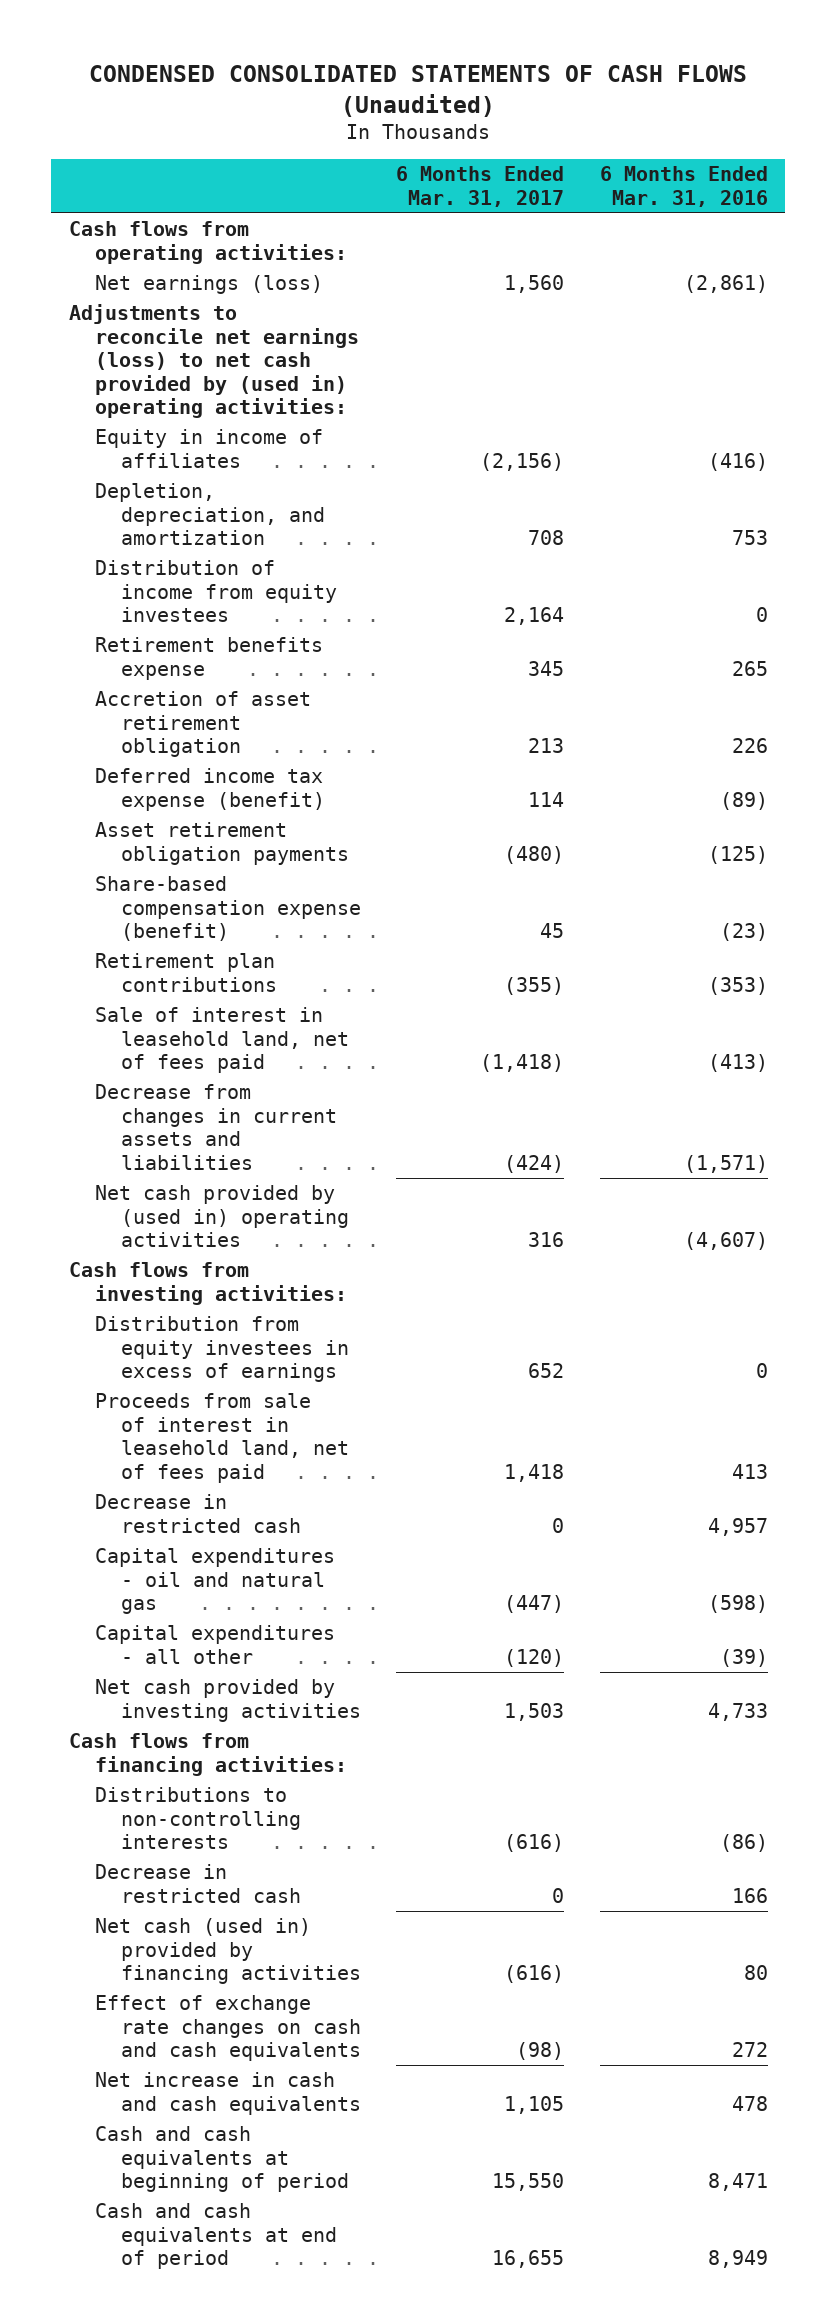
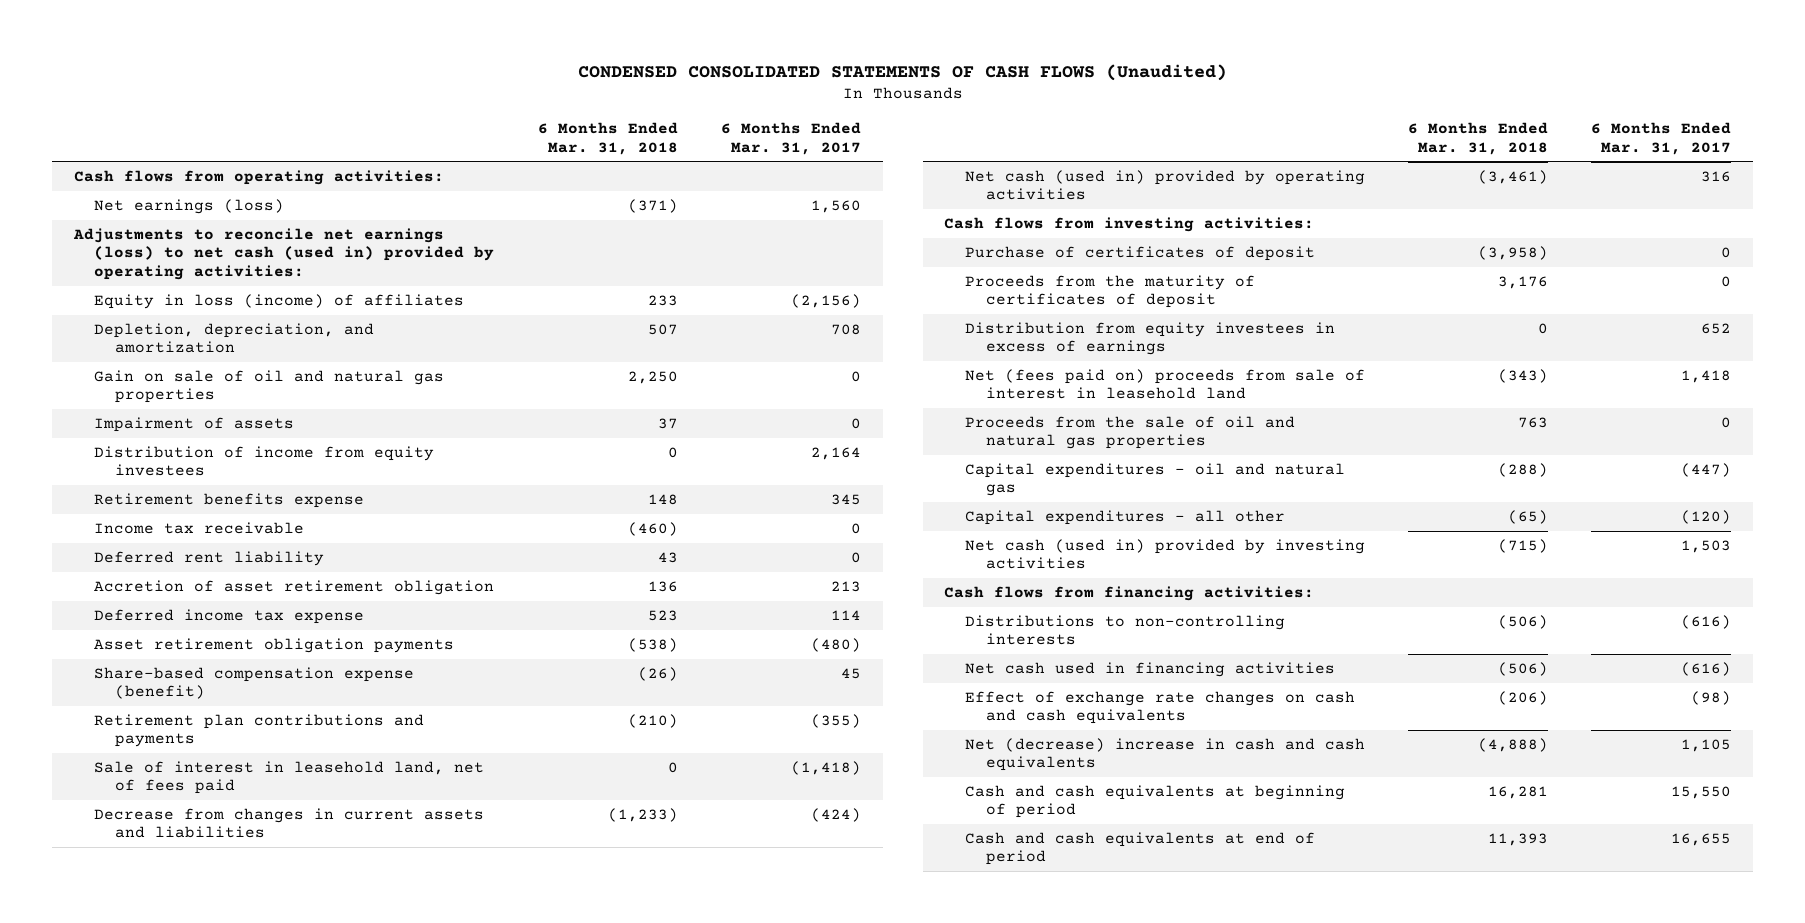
- | 6 Months Ended Mar. 31, 2017 | 6 Months Ended Mar. 31, 2016
+ | 6 Months Ended Mar. 31, 2018 | 6 Months Ended Mar. 31, 2017
- Adjustments to reconcile net earnings (loss) to net cash provided by (used in) operating activities:
- Equity in income of affiliates | (2,156) | (416)
+ Adjustments to reconcile net earnings (loss) to net cash (used in) provided by operating activities:
+ Equity in loss (income) of affiliates | 233 | (2,156)
+ Gain on sale of oil and natural gas properties | 2,250 | 0
+ Impairment of assets | 37 | 0
+ Income tax receivable | (460) | 0
+ Deferred rent liability | 43 | 0
- Deferred income tax expense (benefit) | 114 | (89)
+ Deferred income tax expense | 523 | 114
- Retirement plan contributions | (355) | (353)
+ Retirement plan contributions and payments | (210) | (355)
- Net cash provided by (used in) operating activities | 316 | (4,607)
+ Net cash (used in) provided by operating activities | (3,461) | 316
+ Purchase of certificates of deposit | (3,958) | 0
+ Proceeds from the maturity of certificates of deposit | 3,176 | 0
- Proceeds from sale of interest in leasehold land, net of fees paid | 1,418 | 413
- Decrease in restricted cash | 0 | 4,957
+ Net (fees paid on) proceeds from sale of interest in leasehold land | (343) | 1,418
+ Proceeds from the sale of oil and natural gas properties | 763 | 0
- Net cash provided by investing activities | 1,503 | 4,733
+ Net cash (used in) provided by investing activities | (715) | 1,503
- Decrease in restricted cash | 0 | 166
- Net cash (used in) provided by financing activities | (616) | 80
+ Net cash used in financing activities | (506) | (616)
- Net increase in cash and cash equivalents | 1,105 | 478
+ Net (decrease) increase in cash and cash equivalents | (4,888) | 1,105

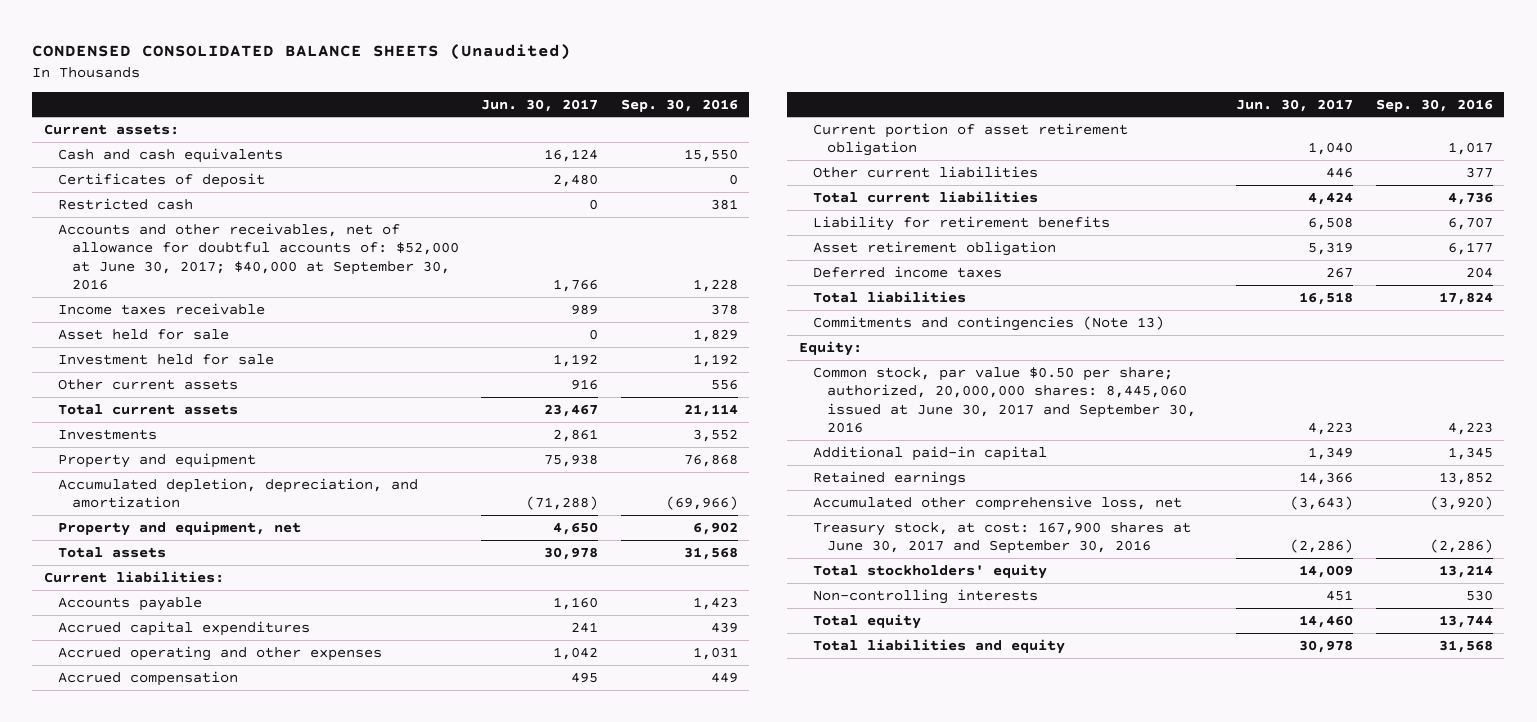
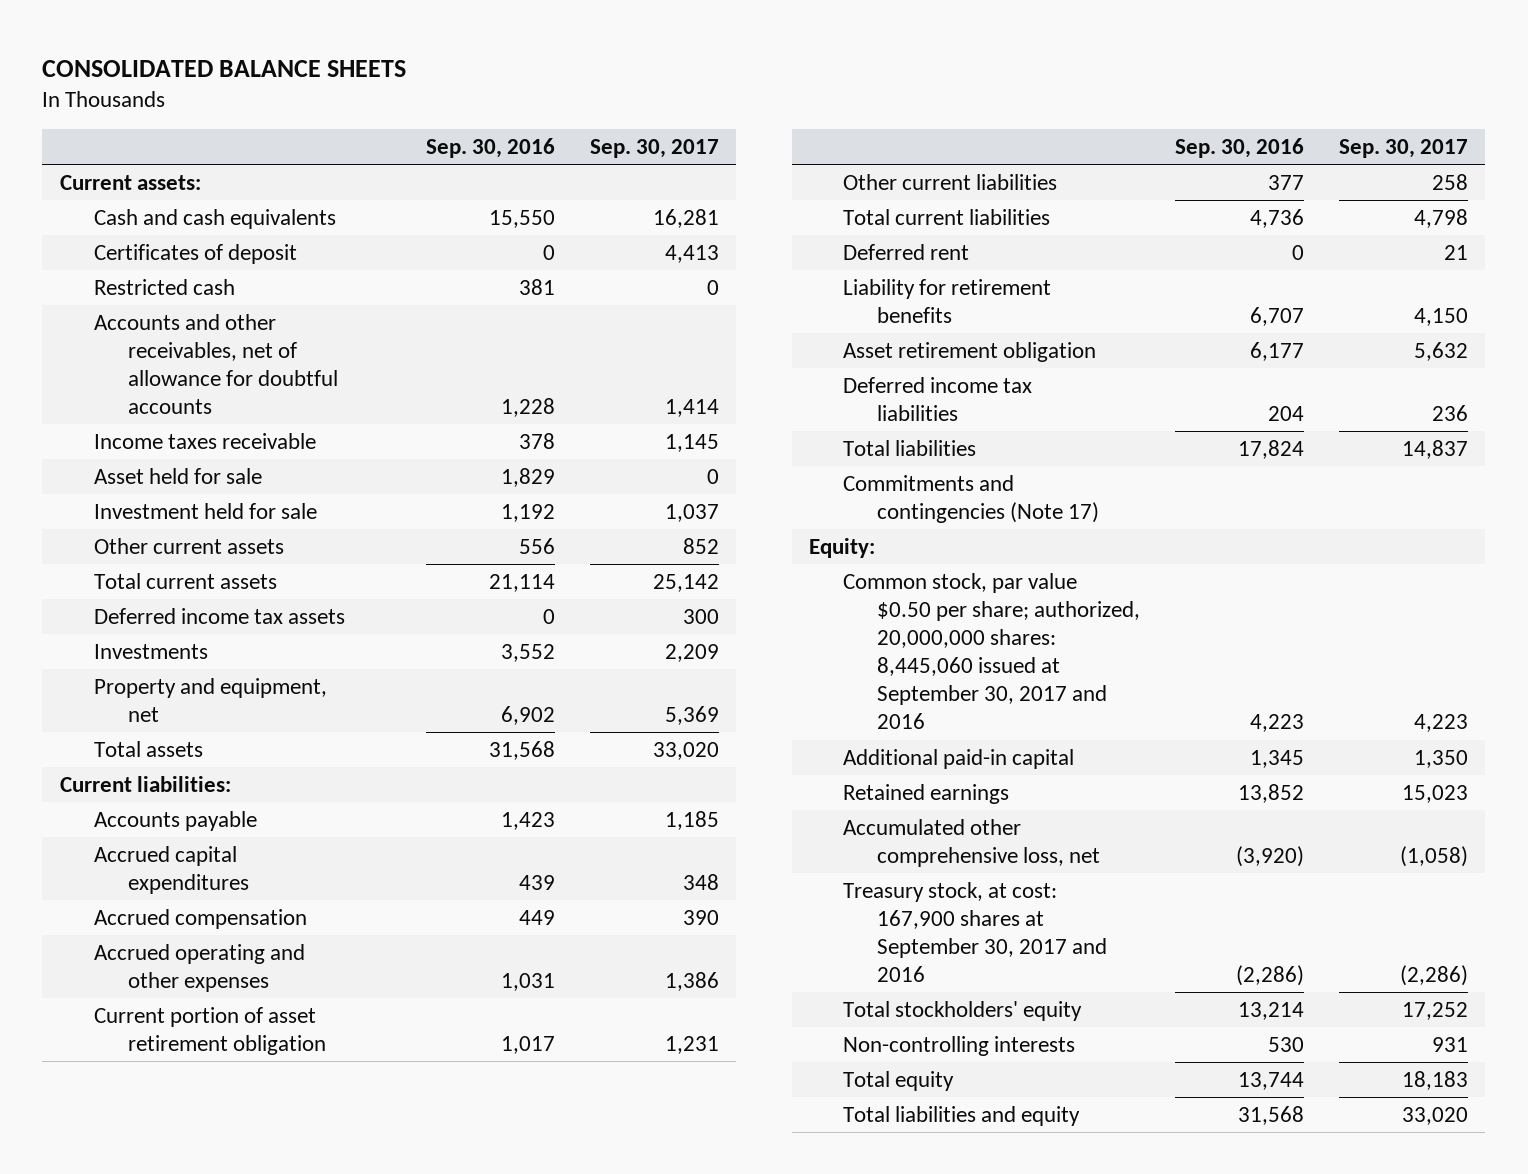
- CONDENSED CONSOLIDATED BALANCE SHEETS (Unaudited)
+ CONSOLIDATED BALANCE SHEETS
- | Jun. 30, 2017 | Sep. 30, 2016
+ | Sep. 30, 2016 | Sep. 30, 2017
- Accounts and other receivables, net of allowance for doubtful accounts of: $52,000 at June 30, 2017; $40,000 at September 30, 2016 | 1,766 | 1,228
+ Accounts and other receivables, net of allowance for doubtful accounts | 1,228 | 1,414
+ Deferred income tax assets | 0 | 300
- Property and equipment | 75,938 | 76,868
- Accumulated depletion, depreciation, and amortization | (71,288) | (69,966)
moved down: Accrued operating and other expenses | 1,031 | 1,386
+ Deferred rent | 0 | 21
- Deferred income taxes | 267 | 204
+ Deferred income tax liabilities | 204 | 236
- Commitments and contingencies (Note 13)
+ Commitments and contingencies (Note 17)
- Common stock, par value $0.50 per share; authorized, 20,000,000 shares: 8,445,060 issued at June 30, 2017 and September 30, 2016 | 4,223 | 4,223
+ Common stock, par value $0.50 per share; authorized, 20,000,000 shares: 8,445,060 issued at September 30, 2017 and 2016 | 4,223 | 4,223
- Treasury stock, at cost: 167,900 shares at June 30, 2017 and September 30, 2016 | (2,286) | (2,286)
+ Treasury stock, at cost: 167,900 shares at September 30, 2017 and 2016 | (2,286) | (2,286)

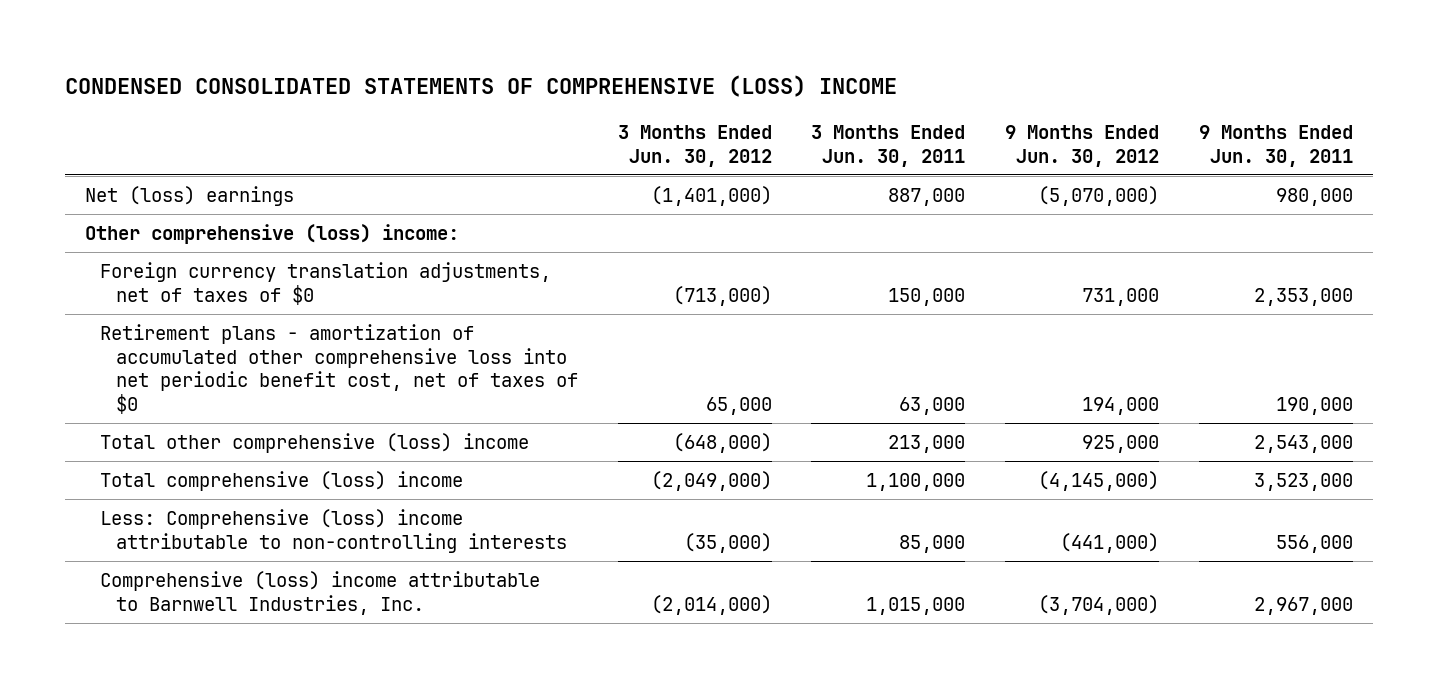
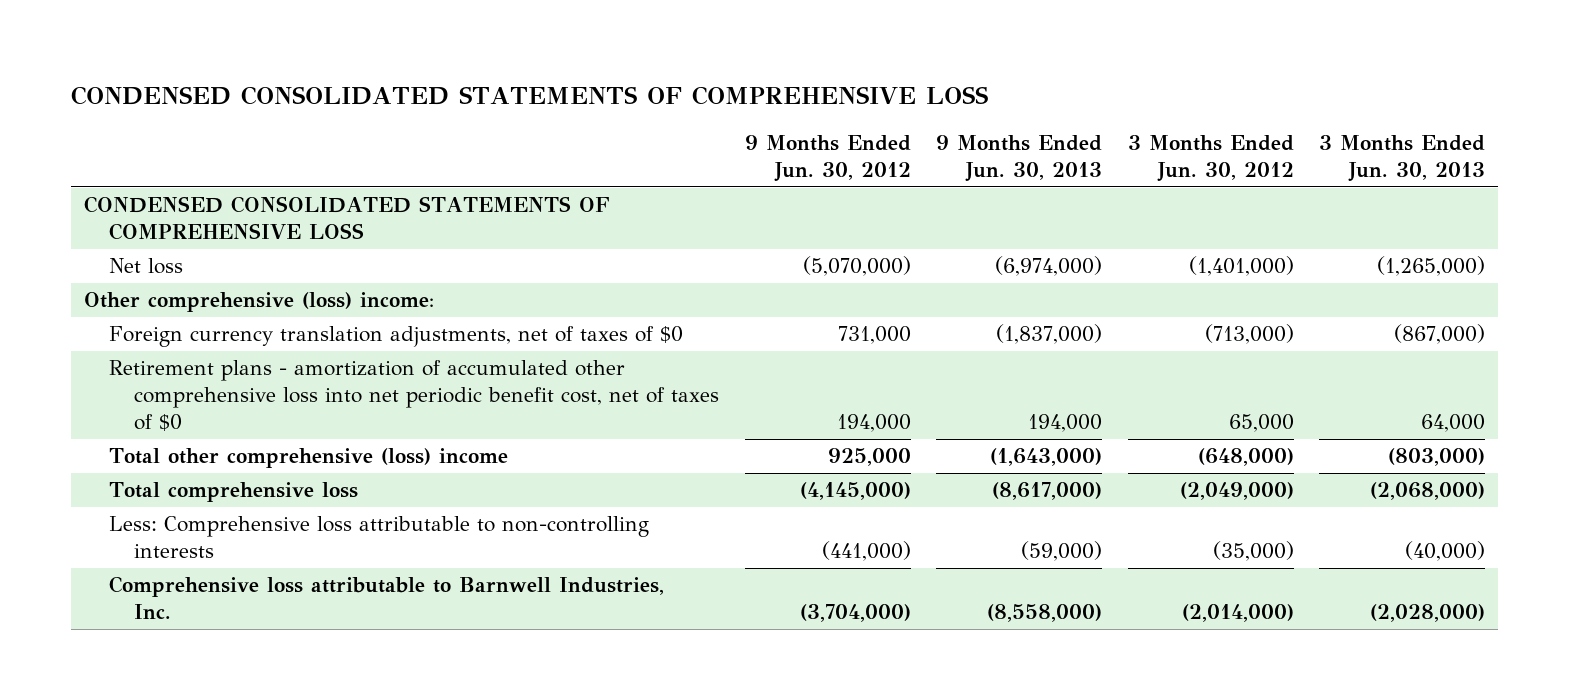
- CONDENSED CONSOLIDATED STATEMENTS OF COMPREHENSIVE (LOSS) INCOME
+ CONDENSED CONSOLIDATED STATEMENTS OF COMPREHENSIVE LOSS
- | 3 Months Ended Jun. 30, 2012 | 3 Months Ended Jun. 30, 2011 | 9 Months Ended Jun. 30, 2012 | 9 Months Ended Jun. 30, 2011
+ | 9 Months Ended Jun. 30, 2012 | 9 Months Ended Jun. 30, 2013 | 3 Months Ended Jun. 30, 2012 | 3 Months Ended Jun. 30, 2013
- Net (loss) earnings | (1,401,000) | 887,000 | (5,070,000) | 980,000
+ CONDENSED CONSOLIDATED STATEMENTS OF COMPREHENSIVE LOSS
+ Net loss | (5,070,000) | (6,974,000) | (1,401,000) | (1,265,000)
- Total comprehensive (loss) income | (2,049,000) | 1,100,000 | (4,145,000) | 3,523,000
- Less: Comprehensive (loss) income attributable to non-controlling interests | (35,000) | 85,000 | (441,000) | 556,000
- Comprehensive (loss) income attributable to Barnwell Industries, Inc. | (2,014,000) | 1,015,000 | (3,704,000) | 2,967,000
+ Total comprehensive loss | (4,145,000) | (8,617,000) | (2,049,000) | (2,068,000)
+ Less: Comprehensive loss attributable to non-controlling interests | (441,000) | (59,000) | (35,000) | (40,000)
+ Comprehensive loss attributable to Barnwell Industries, Inc. | (3,704,000) | (8,558,000) | (2,014,000) | (2,028,000)

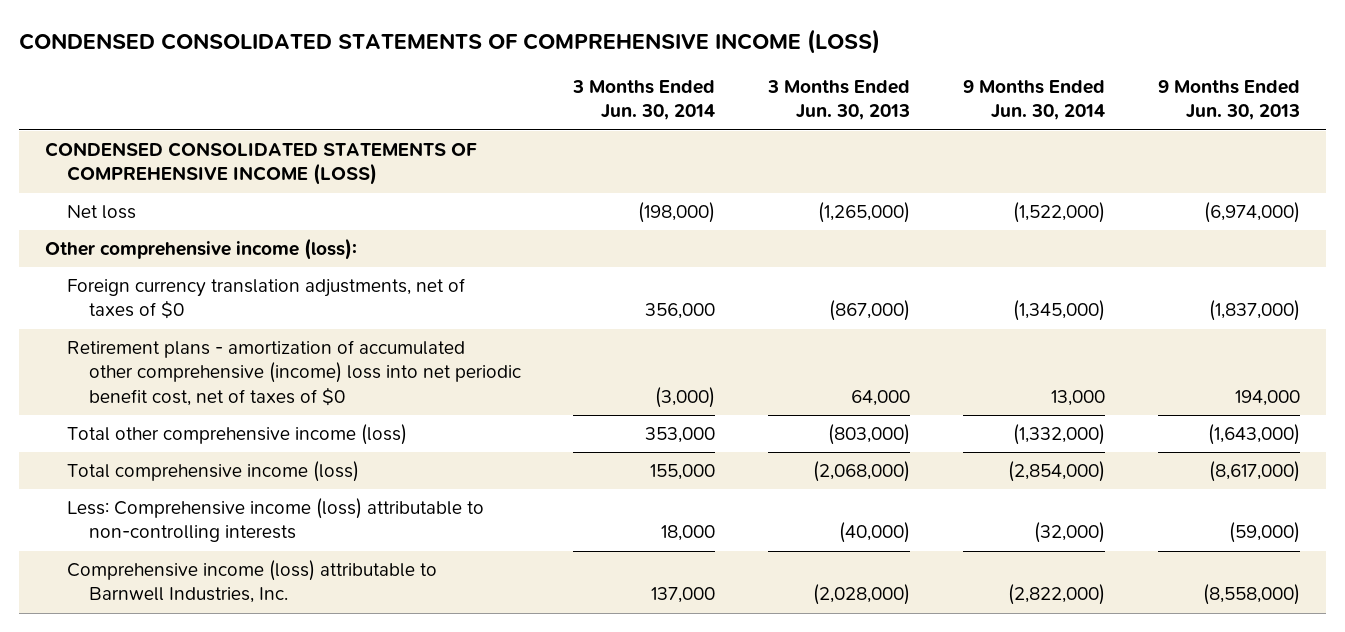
- CONDENSED CONSOLIDATED STATEMENTS OF COMPREHENSIVE LOSS
+ CONDENSED CONSOLIDATED STATEMENTS OF COMPREHENSIVE INCOME (LOSS)
- | 9 Months Ended Jun. 30, 2012 | 9 Months Ended Jun. 30, 2013 | 3 Months Ended Jun. 30, 2012 | 3 Months Ended Jun. 30, 2013
+ | 3 Months Ended Jun. 30, 2014 | 3 Months Ended Jun. 30, 2013 | 9 Months Ended Jun. 30, 2014 | 9 Months Ended Jun. 30, 2013
- CONDENSED CONSOLIDATED STATEMENTS OF COMPREHENSIVE LOSS
+ CONDENSED CONSOLIDATED STATEMENTS OF COMPREHENSIVE INCOME (LOSS)
- Other comprehensive (loss) income:
+ Other comprehensive income (loss):
- Retirement plans - amortization of accumulated other comprehensive loss into net periodic benefit cost, net of taxes of $0 | 194,000 | 194,000 | 65,000 | 64,000
- Total other comprehensive (loss) income | 925,000 | (1,643,000) | (648,000) | (803,000)
- Total comprehensive loss | (4,145,000) | (8,617,000) | (2,049,000) | (2,068,000)
- Less: Comprehensive loss attributable to non-controlling interests | (441,000) | (59,000) | (35,000) | (40,000)
- Comprehensive loss attributable to Barnwell Industries, Inc. | (3,704,000) | (8,558,000) | (2,014,000) | (2,028,000)
+ Retirement plans - amortization of accumulated other comprehensive (income) loss into net periodic benefit cost, net of taxes of $0 | (3,000) | 64,000 | 13,000 | 194,000
+ Total other comprehensive income (loss) | 353,000 | (803,000) | (1,332,000) | (1,643,000)
+ Total comprehensive income (loss) | 155,000 | (2,068,000) | (2,854,000) | (8,617,000)
+ Less: Comprehensive income (loss) attributable to non-controlling interests | 18,000 | (40,000) | (32,000) | (59,000)
+ Comprehensive income (loss) attributable to Barnwell Industries, Inc. | 137,000 | (2,028,000) | (2,822,000) | (8,558,000)

